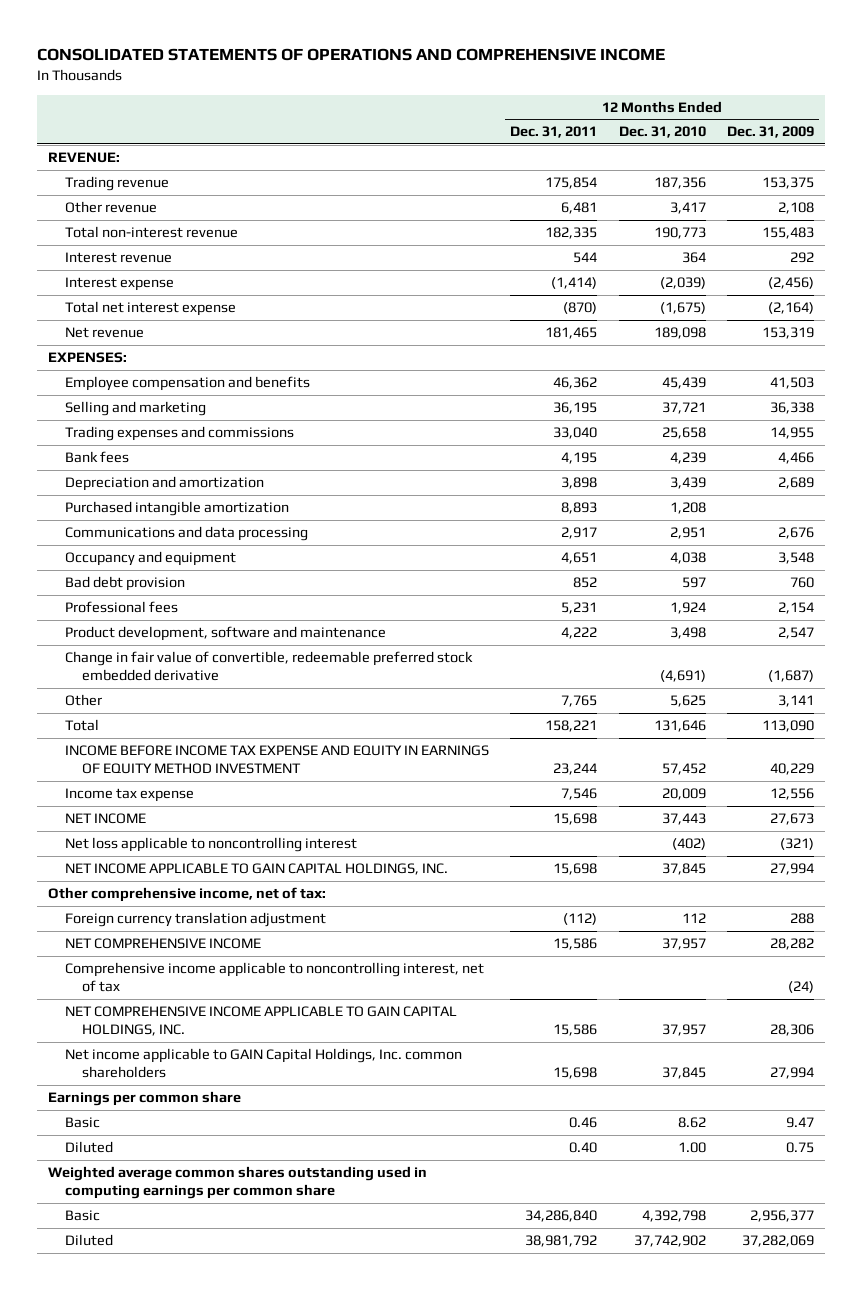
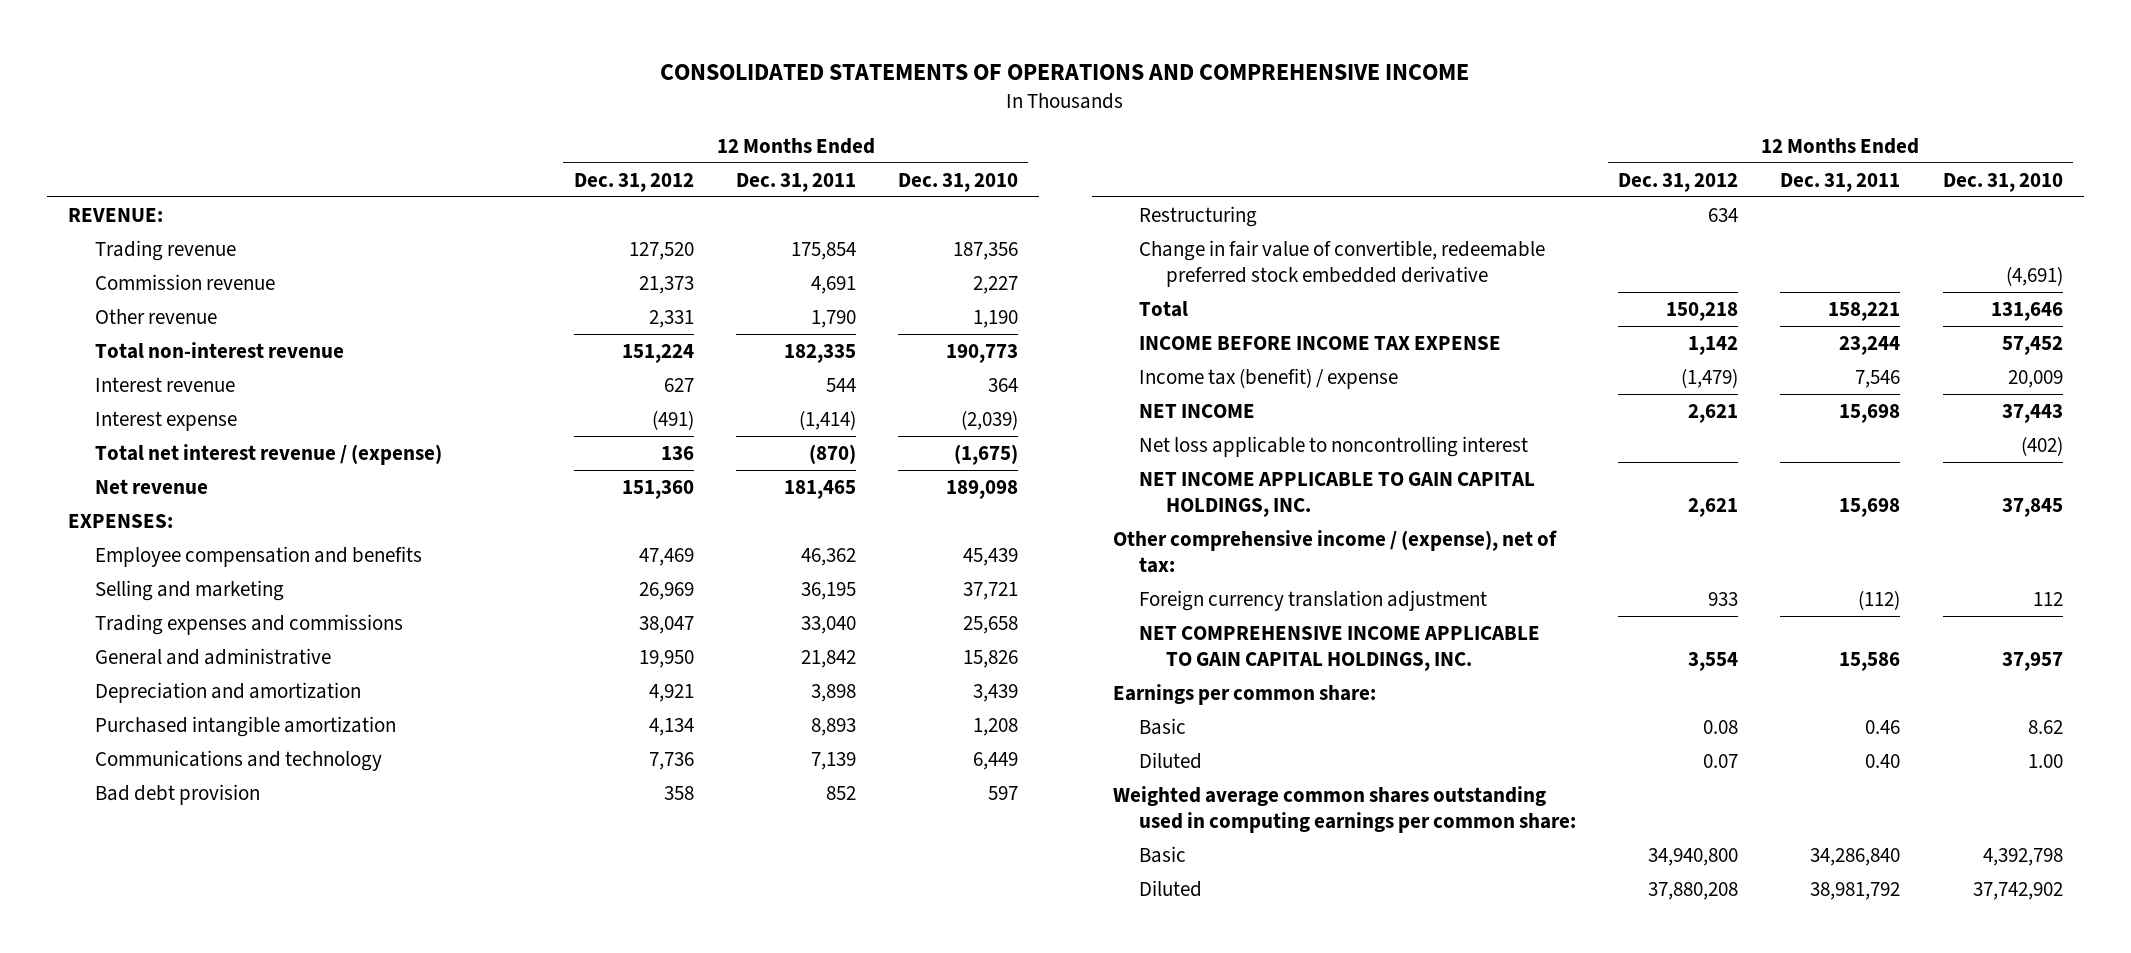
- | 12 Months Ended Dec. 31, 2011 | 12 Months Ended Dec. 31, 2010 | 12 Months Ended Dec. 31, 2009
+ | 12 Months Ended Dec. 31, 2012 | 12 Months Ended Dec. 31, 2011 | 12 Months Ended Dec. 31, 2010
- Other revenue | 6,481 | 3,417 | 2,108
+ Commission revenue | 21,373 | 4,691 | 2,227
+ Other revenue | 2,331 | 1,790 | 1,190
- Total net interest expense | (870) | (1,675) | (2,164)
+ Total net interest revenue / (expense) | 136 | (870) | (1,675)
- Bank fees | 4,195 | 4,239 | 4,466
+ General and administrative | 19,950 | 21,842 | 15,826
- Communications and data processing | 2,917 | 2,951 | 2,676
- Occupancy and equipment | 4,651 | 4,038 | 3,548
+ Communications and technology | 7,736 | 7,139 | 6,449
- Professional fees | 5,231 | 1,924 | 2,154
- Product development, software and maintenance | 4,222 | 3,498 | 2,547
+ Restructuring | 634 | |
- Other | 7,765 | 5,625 | 3,141
- INCOME BEFORE INCOME TAX EXPENSE AND EQUITY IN EARNINGS OF EQUITY METHOD INVESTMENT | 23,244 | 57,452 | 40,229
- Income tax expense | 7,546 | 20,009 | 12,556
+ INCOME BEFORE INCOME TAX EXPENSE | 1,142 | 23,244 | 57,452
+ Income tax (benefit) / expense | (1,479) | 7,546 | 20,009
- Other comprehensive income, net of tax:
+ Other comprehensive income / (expense), net of tax:
- NET COMPREHENSIVE INCOME | 15,586 | 37,957 | 28,282
- Comprehensive income applicable to noncontrolling interest, net of tax | | | (24)
- Net income applicable to GAIN Capital Holdings, Inc. common shareholders | 15,698 | 37,845 | 27,994
- Earnings per common share
+ Earnings per common share:
- Weighted average common shares outstanding used in computing earnings per common share
+ Weighted average common shares outstanding used in computing earnings per common share:

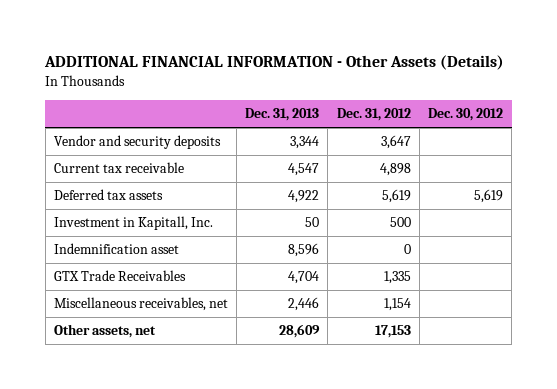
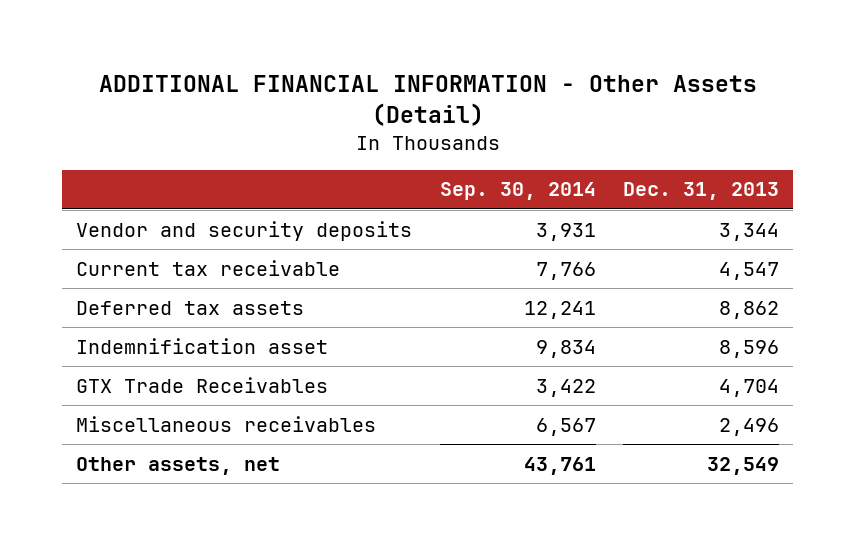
- ADDITIONAL FINANCIAL INFORMATION - Other Assets (Details)
+ ADDITIONAL FINANCIAL INFORMATION - Other Assets (Detail)
- | Dec. 31, 2013 | Dec. 31, 2012 | Dec. 30, 2012
+ | Sep. 30, 2014 | Dec. 31, 2013
- Deferred tax assets | 4,922 | 5,619 | 5,619
- Investment in Kapitall, Inc. | 50 | 500 |
+ Deferred tax assets | 12,241 | 8,862
- Miscellaneous receivables, net | 2,446 | 1,154 |
- Other assets, net | 28,609 | 17,153 |
+ Miscellaneous receivables | 6,567 | 2,496
+ Other assets, net | 43,761 | 32,549

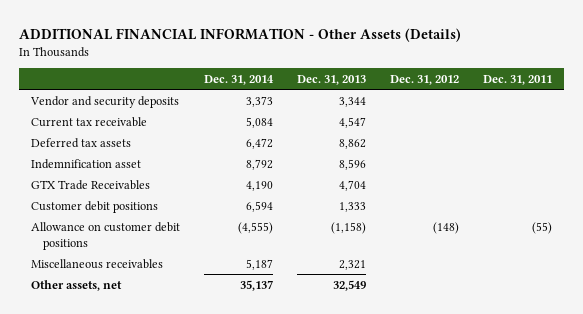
- ADDITIONAL FINANCIAL INFORMATION - Other Assets (Detail)
+ ADDITIONAL FINANCIAL INFORMATION - Other Assets (Details)
- | Sep. 30, 2014 | Dec. 31, 2013
+ | Dec. 31, 2014 | Dec. 31, 2013 | Dec. 31, 2012 | Dec. 31, 2011
- Miscellaneous receivables | 6,567 | 2,496
+ Customer debit positions | 6,594 | 1,333 | |
+ Allowance on customer debit positions | (4,555) | (1,158) | (148) | (55)
+ Miscellaneous receivables | 5,187 | 2,321 | |

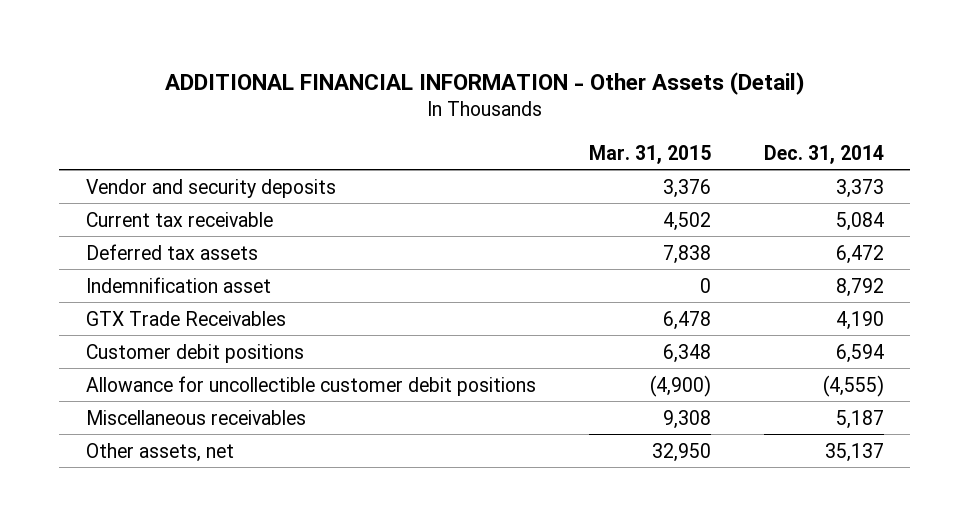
- ADDITIONAL FINANCIAL INFORMATION - Other Assets (Details)
+ ADDITIONAL FINANCIAL INFORMATION - Other Assets (Detail)
- | Dec. 31, 2014 | Dec. 31, 2013 | Dec. 31, 2012 | Dec. 31, 2011
+ | Mar. 31, 2015 | Dec. 31, 2014
- Allowance on customer debit positions | (4,555) | (1,158) | (148) | (55)
+ Allowance for uncollectible customer debit positions | (4,900) | (4,555)

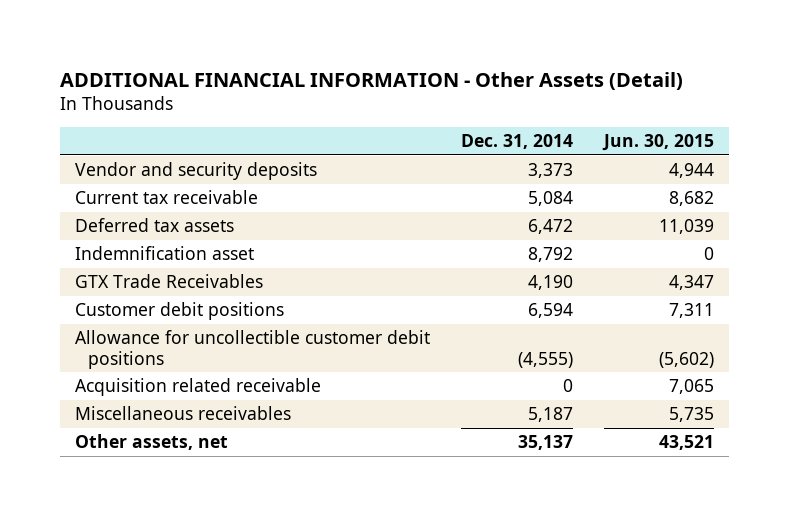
- | Mar. 31, 2015 | Dec. 31, 2014
+ | Dec. 31, 2014 | Jun. 30, 2015
+ Acquisition related receivable | 0 | 7,065

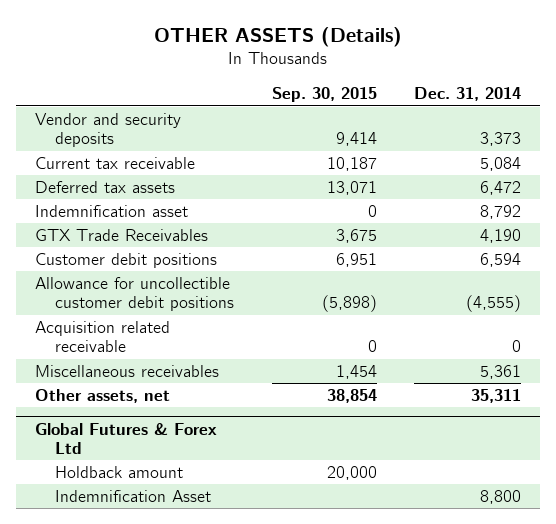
- ADDITIONAL FINANCIAL INFORMATION - Other Assets (Detail)
+ OTHER ASSETS (Details)
- | Dec. 31, 2014 | Jun. 30, 2015
+ | Sep. 30, 2015 | Dec. 31, 2014
- Miscellaneous receivables | 5,187 | 5,735
- Other assets, net | 35,137 | 43,521
+ Miscellaneous receivables | 1,454 | 5,361
+ Other assets, net | 38,854 | 35,311
+ Global Futures & Forex Ltd
+ Holdback amount | 20,000 |
+ Indemnification Asset | | 8,800

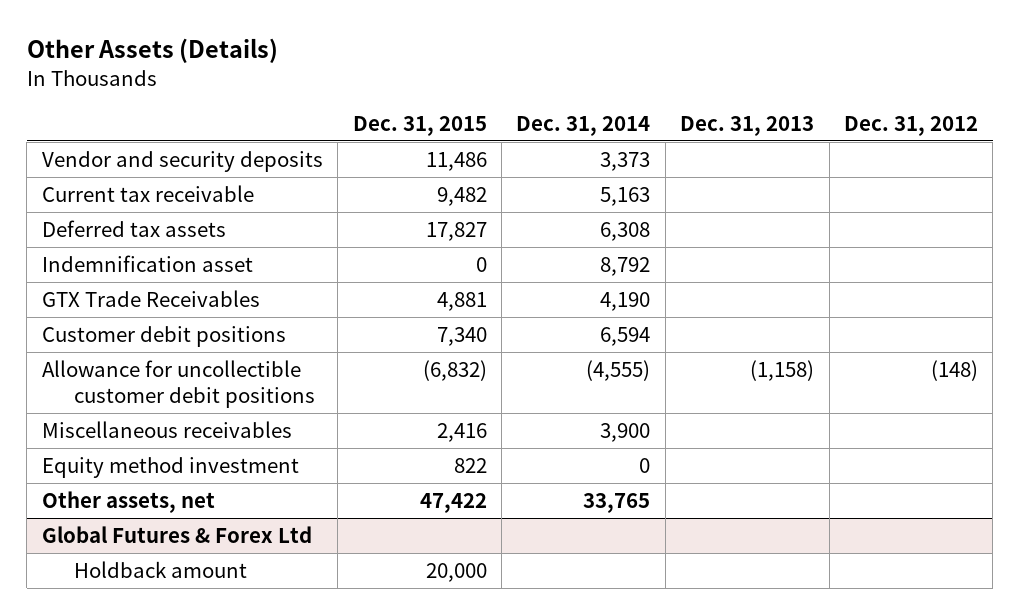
- OTHER ASSETS (Details)
+ Other Assets (Details)
- | Sep. 30, 2015 | Dec. 31, 2014
+ | Dec. 31, 2015 | Dec. 31, 2014 | Dec. 31, 2013 | Dec. 31, 2012
- Current tax receivable | 10,187 | 5,084
- Deferred tax assets | 13,071 | 6,472
+ Current tax receivable | 9,482 | 5,163 | |
+ Deferred tax assets | 17,827 | 6,308 | |
- Acquisition related receivable | 0 | 0
- Miscellaneous receivables | 1,454 | 5,361
- Other assets, net | 38,854 | 35,311
+ Miscellaneous receivables | 2,416 | 3,900 | |
+ Equity method investment | 822 | 0 | |
+ Other assets, net | 47,422 | 33,765 | |
@ Global Futures & Forex Ltd
- Indemnification Asset | | 8,800

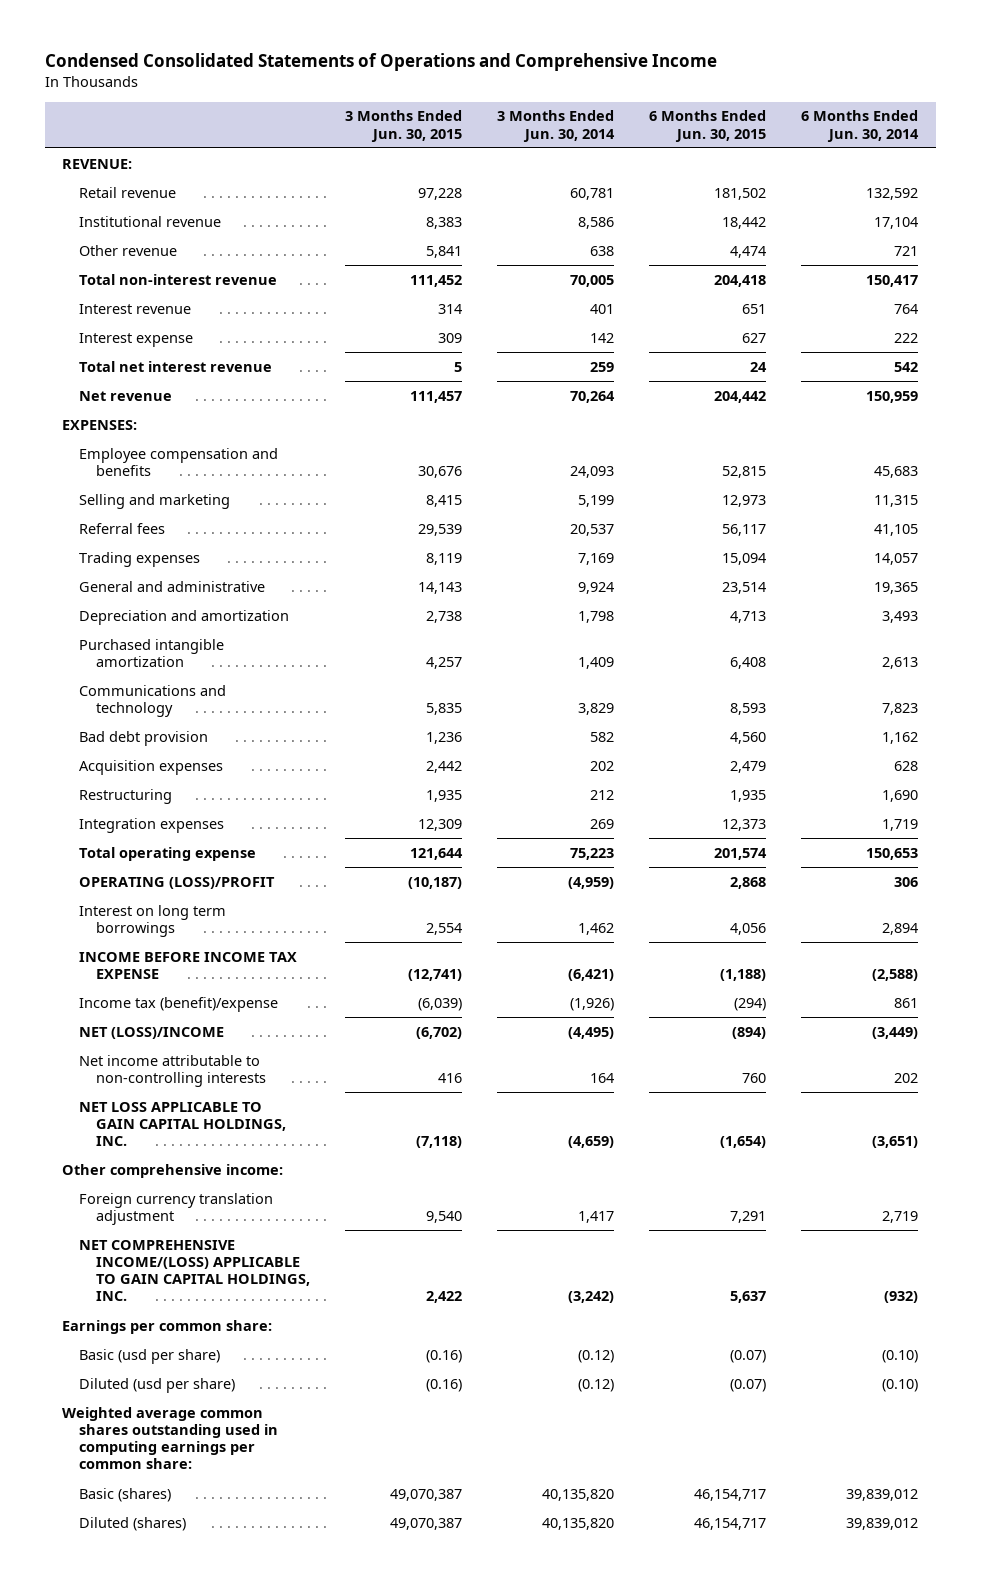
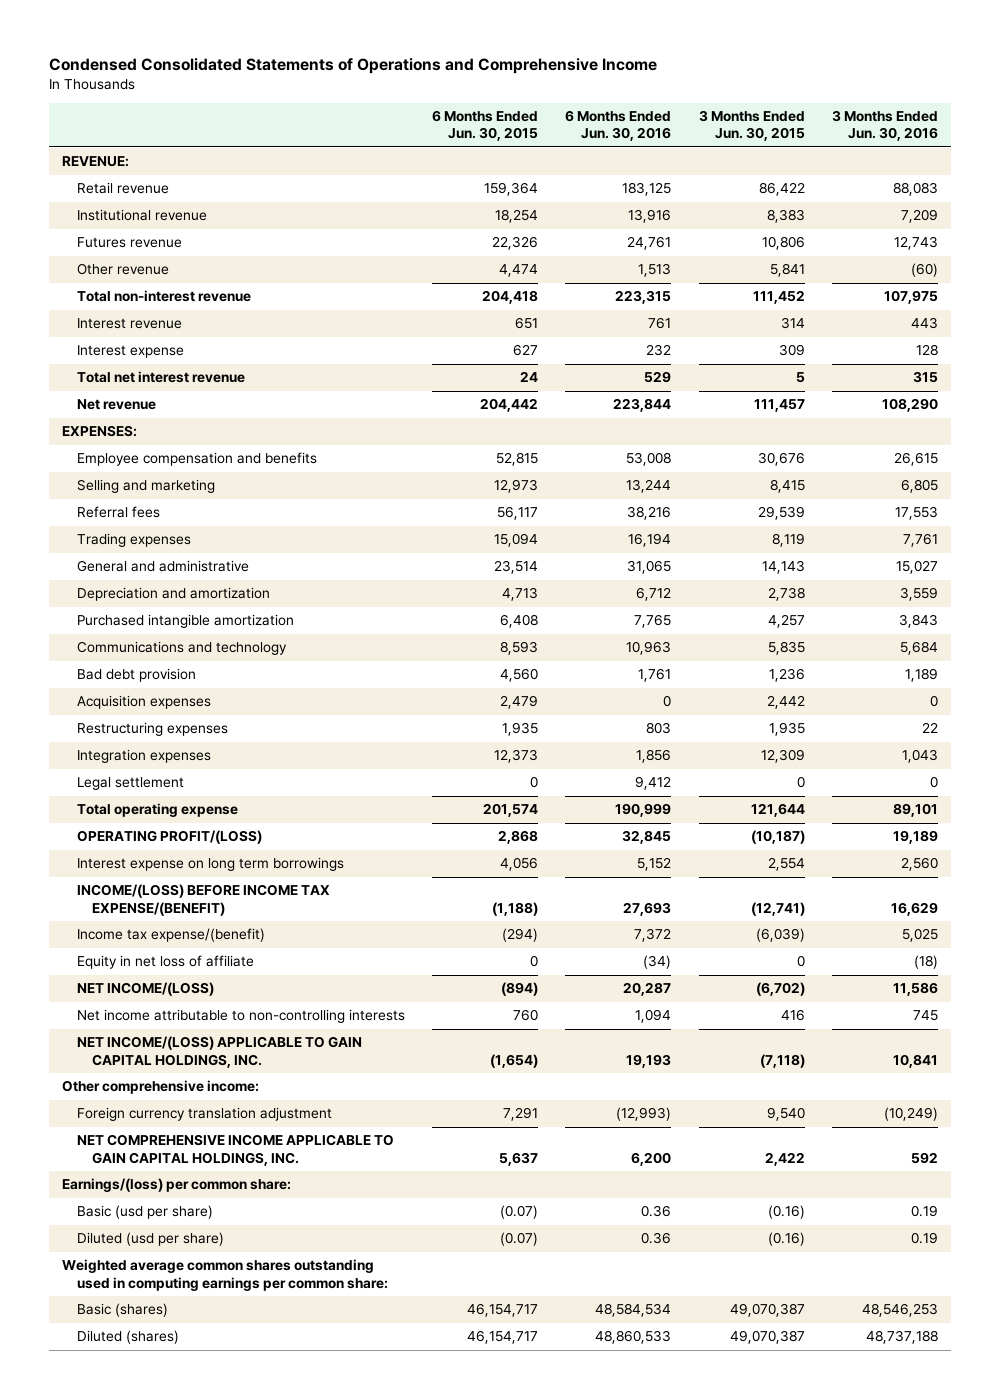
- | 3 Months Ended Jun. 30, 2015 | 3 Months Ended Jun. 30, 2014 | 6 Months Ended Jun. 30, 2015 | 6 Months Ended Jun. 30, 2014
+ | 6 Months Ended Jun. 30, 2015 | 6 Months Ended Jun. 30, 2016 | 3 Months Ended Jun. 30, 2015 | 3 Months Ended Jun. 30, 2016
- Retail revenue | 97,228 | 60,781 | 181,502 | 132,592
- Institutional revenue | 8,383 | 8,586 | 18,442 | 17,104
+ Retail revenue | 159,364 | 183,125 | 86,422 | 88,083
+ Institutional revenue | 18,254 | 13,916 | 8,383 | 7,209
+ Futures revenue | 22,326 | 24,761 | 10,806 | 12,743
- Restructuring | 1,935 | 212 | 1,935 | 1,690
+ Restructuring expenses | 1,935 | 803 | 1,935 | 22
+ Legal settlement | 0 | 9,412 | 0 | 0
- OPERATING (LOSS)/PROFIT | (10,187) | (4,959) | 2,868 | 306
- Interest on long term borrowings | 2,554 | 1,462 | 4,056 | 2,894
- INCOME BEFORE INCOME TAX EXPENSE | (12,741) | (6,421) | (1,188) | (2,588)
- Income tax (benefit)/expense | (6,039) | (1,926) | (294) | 861
- NET (LOSS)/INCOME | (6,702) | (4,495) | (894) | (3,449)
+ OPERATING PROFIT/(LOSS) | 2,868 | 32,845 | (10,187) | 19,189
+ Interest expense on long term borrowings | 4,056 | 5,152 | 2,554 | 2,560
+ INCOME/(LOSS) BEFORE INCOME TAX EXPENSE/(BENEFIT) | (1,188) | 27,693 | (12,741) | 16,629
+ Income tax expense/(benefit) | (294) | 7,372 | (6,039) | 5,025
+ Equity in net loss of affiliate | 0 | (34) | 0 | (18)
+ NET INCOME/(LOSS) | (894) | 20,287 | (6,702) | 11,586
- NET LOSS APPLICABLE TO GAIN CAPITAL HOLDINGS, INC. | (7,118) | (4,659) | (1,654) | (3,651)
+ NET INCOME/(LOSS) APPLICABLE TO GAIN CAPITAL HOLDINGS, INC. | (1,654) | 19,193 | (7,118) | 10,841
- NET COMPREHENSIVE INCOME/(LOSS) APPLICABLE TO GAIN CAPITAL HOLDINGS, INC. | 2,422 | (3,242) | 5,637 | (932)
- Earnings per common share:
+ NET COMPREHENSIVE INCOME APPLICABLE TO GAIN CAPITAL HOLDINGS, INC. | 5,637 | 6,200 | 2,422 | 592
+ Earnings/(loss) per common share:

